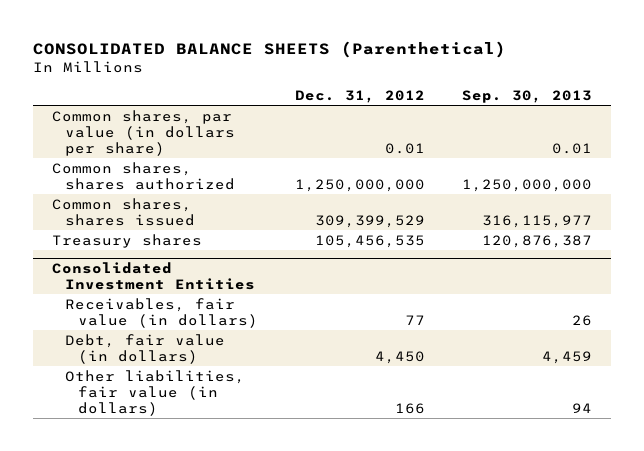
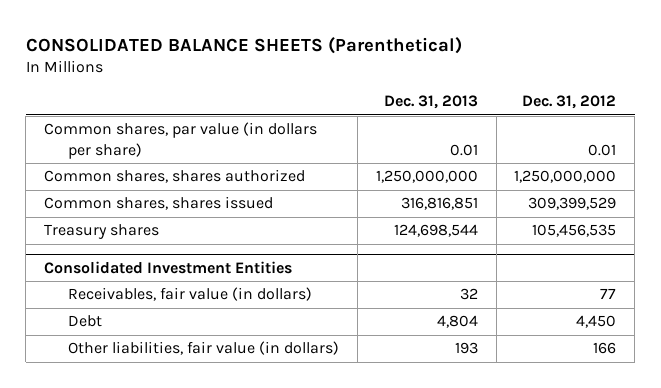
- | Dec. 31, 2012 | Sep. 30, 2013
+ | Dec. 31, 2013 | Dec. 31, 2012
@ Consolidated Investment Entities
- Debt, fair value (in dollars) | 4,450 | 4,459
+ Debt | 4,804 | 4,450

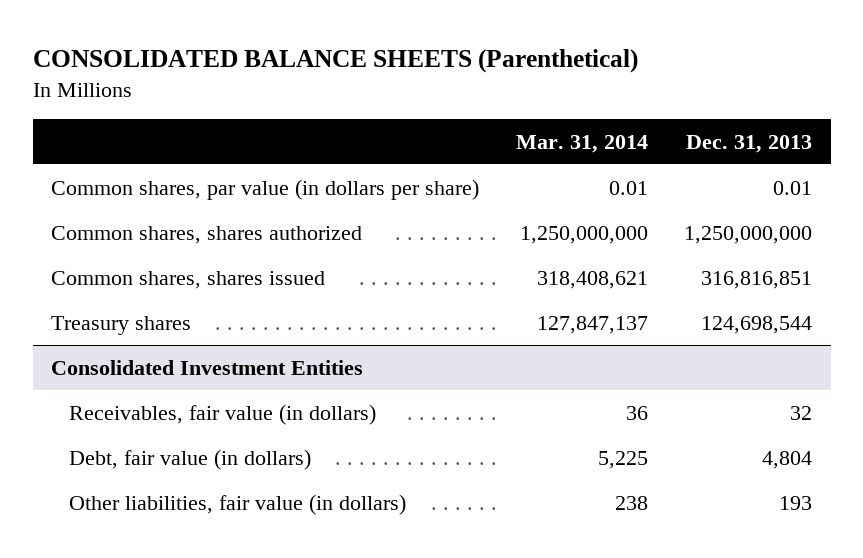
- | Dec. 31, 2013 | Dec. 31, 2012
+ | Mar. 31, 2014 | Dec. 31, 2013
@ Consolidated Investment Entities
- Debt | 4,804 | 4,450
+ Debt, fair value (in dollars) | 5,225 | 4,804

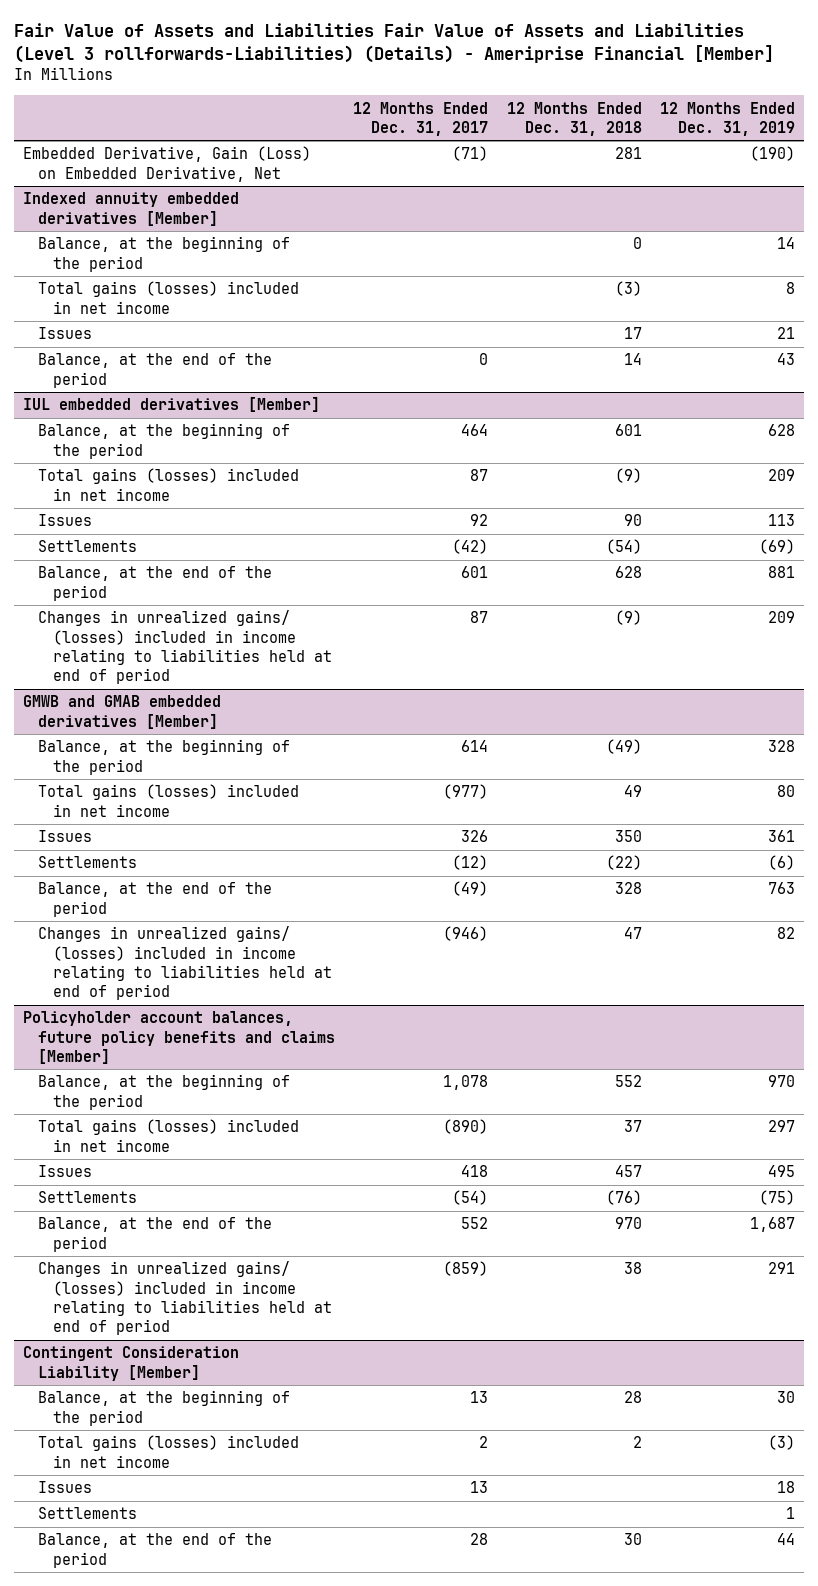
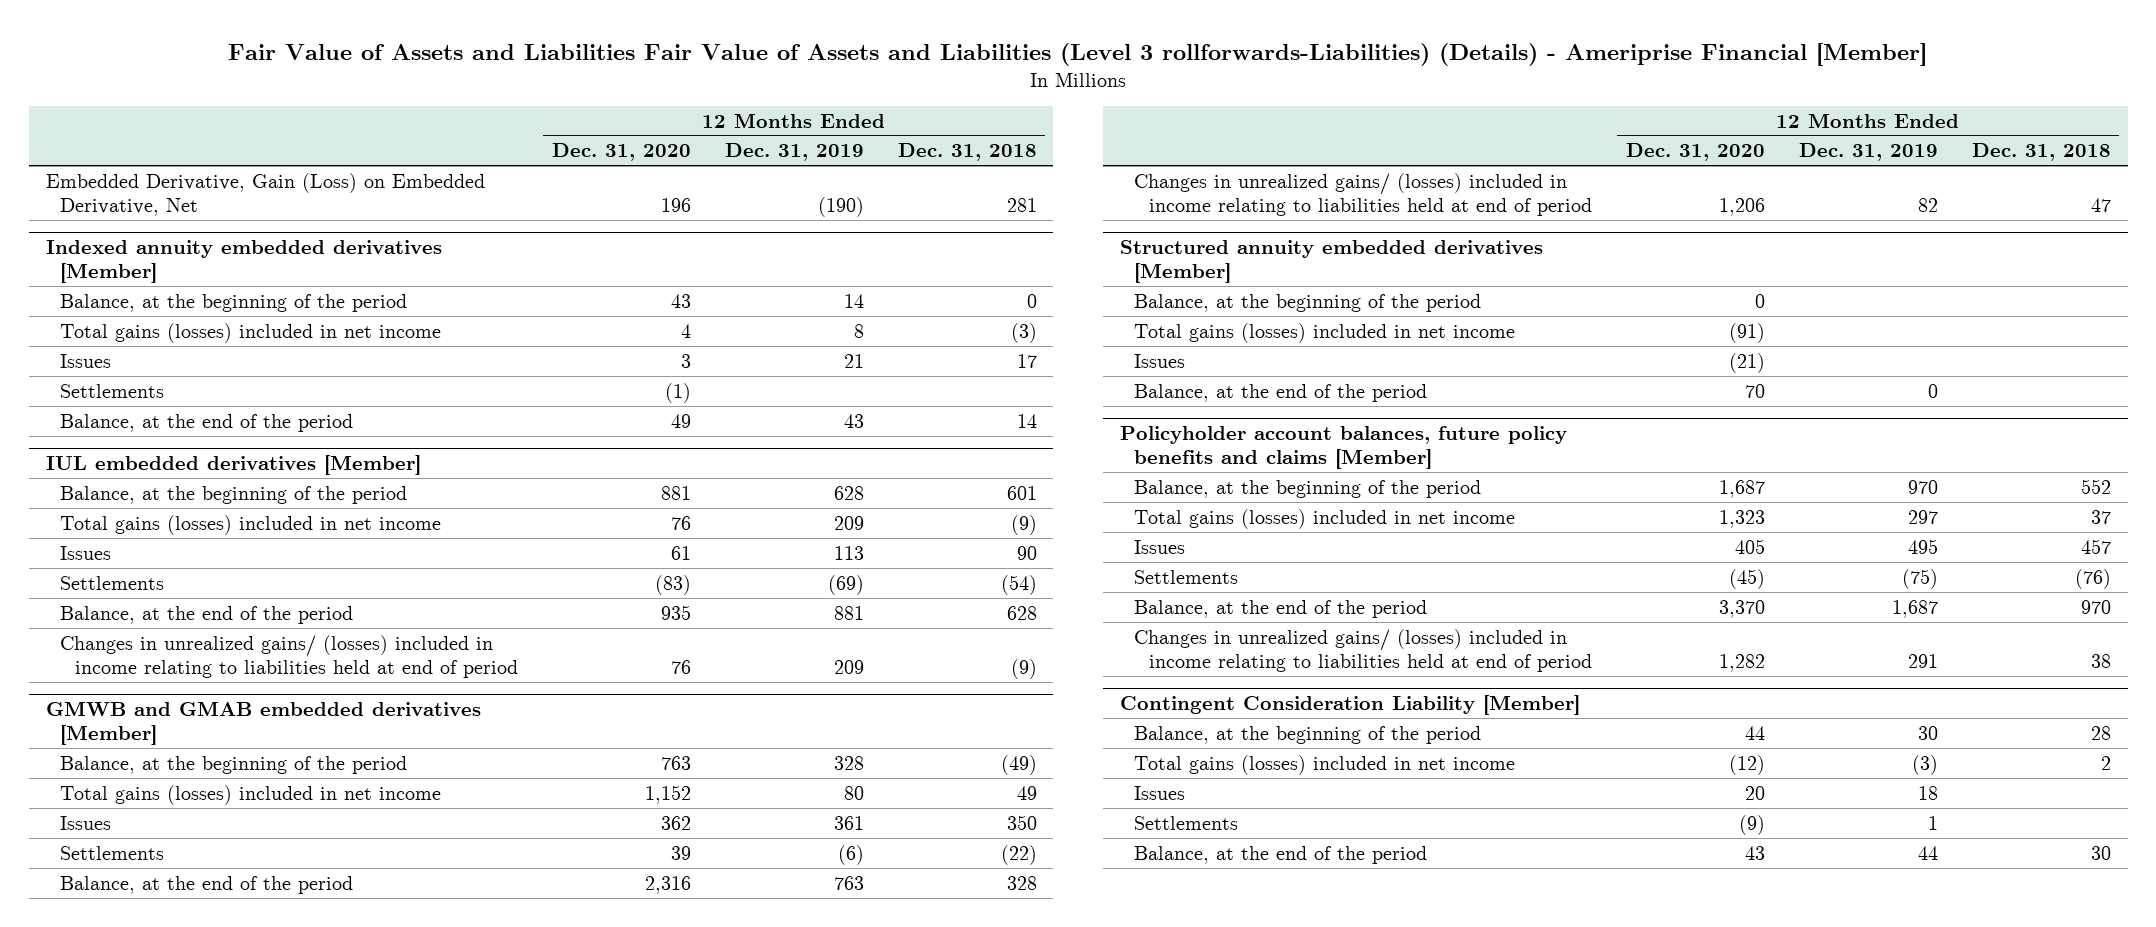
- | 12 Months Ended Dec. 31, 2017 | 12 Months Ended Dec. 31, 2018 | 12 Months Ended Dec. 31, 2019
+ | 12 Months Ended Dec. 31, 2020 | 12 Months Ended Dec. 31, 2019 | 12 Months Ended Dec. 31, 2018
@ Indexed annuity embedded derivatives [Member]
+ Settlements | (1) | |
+ Structured annuity embedded derivatives [Member]
+ Balance, at the beginning of the period | 0 | |
+ Total gains (losses) included in net income | (91) | |
+ Issues | (21) | |
+ Balance, at the end of the period | 70 | 0 |

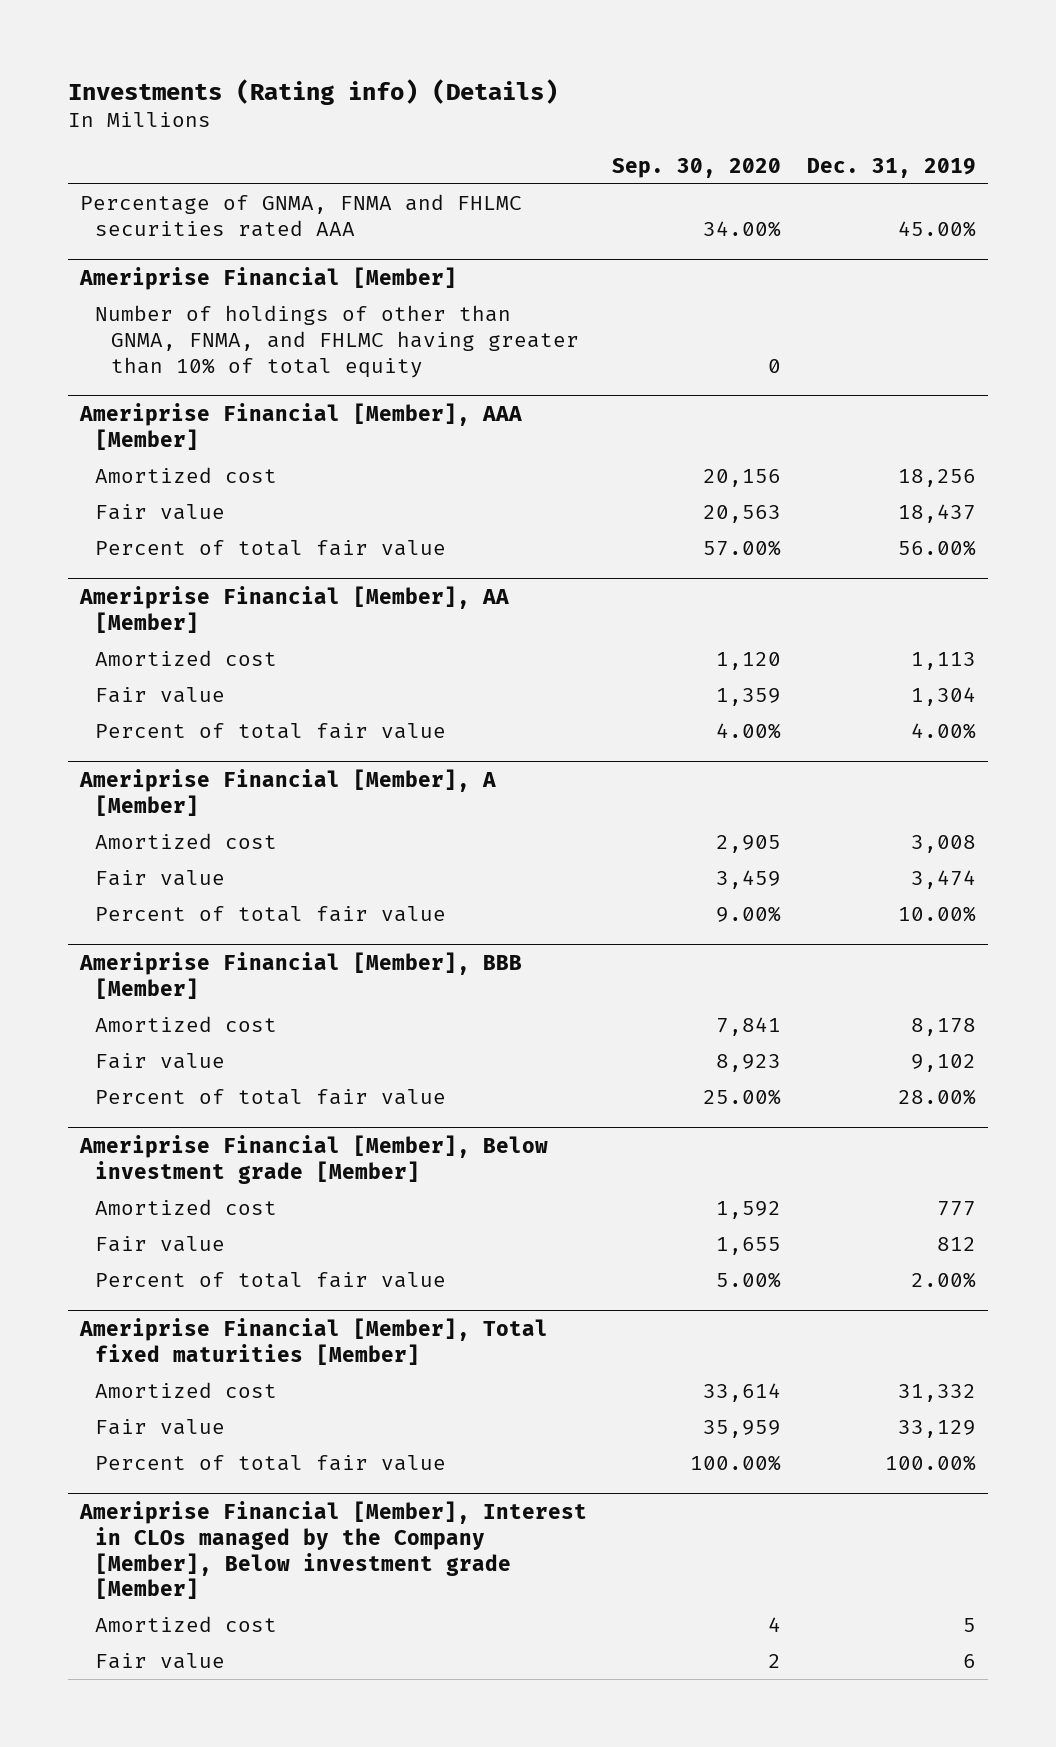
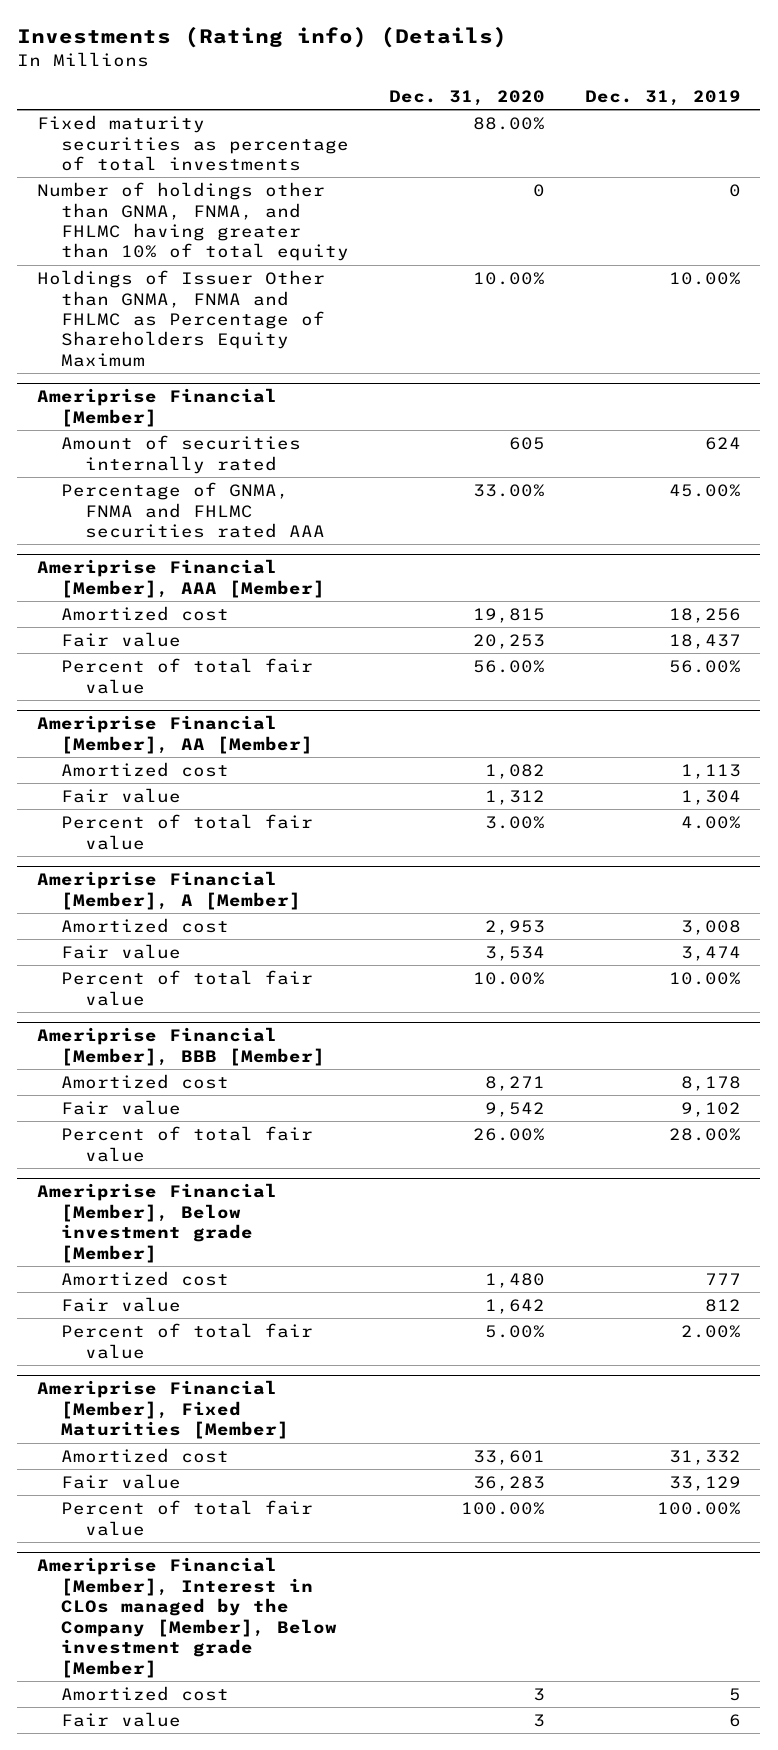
- | Sep. 30, 2020 | Dec. 31, 2019
+ | Dec. 31, 2020 | Dec. 31, 2019
- Percentage of GNMA, FNMA and FHLMC securities rated AAA | 34.00% | 45.00%
+ Fixed maturity securities as percentage of total investments | 88.00% |
+ Number of holdings other than GNMA, FNMA, and FHLMC having greater than 10% of total equity | 0 | 0
+ Holdings of Issuer Other than GNMA, FNMA and FHLMC as Percentage of Shareholders Equity Maximum | 10.00% | 10.00%
@ Ameriprise Financial [Member]
- Number of holdings of other than GNMA, FNMA, and FHLMC having greater than 10% of total equity | 0 |
+ Amount of securities internally rated | 605 | 624
+ Percentage of GNMA, FNMA and FHLMC securities rated AAA | 33.00% | 45.00%
- Ameriprise Financial [Member], Total fixed maturities [Member]
+ Ameriprise Financial [Member], Fixed Maturities [Member]

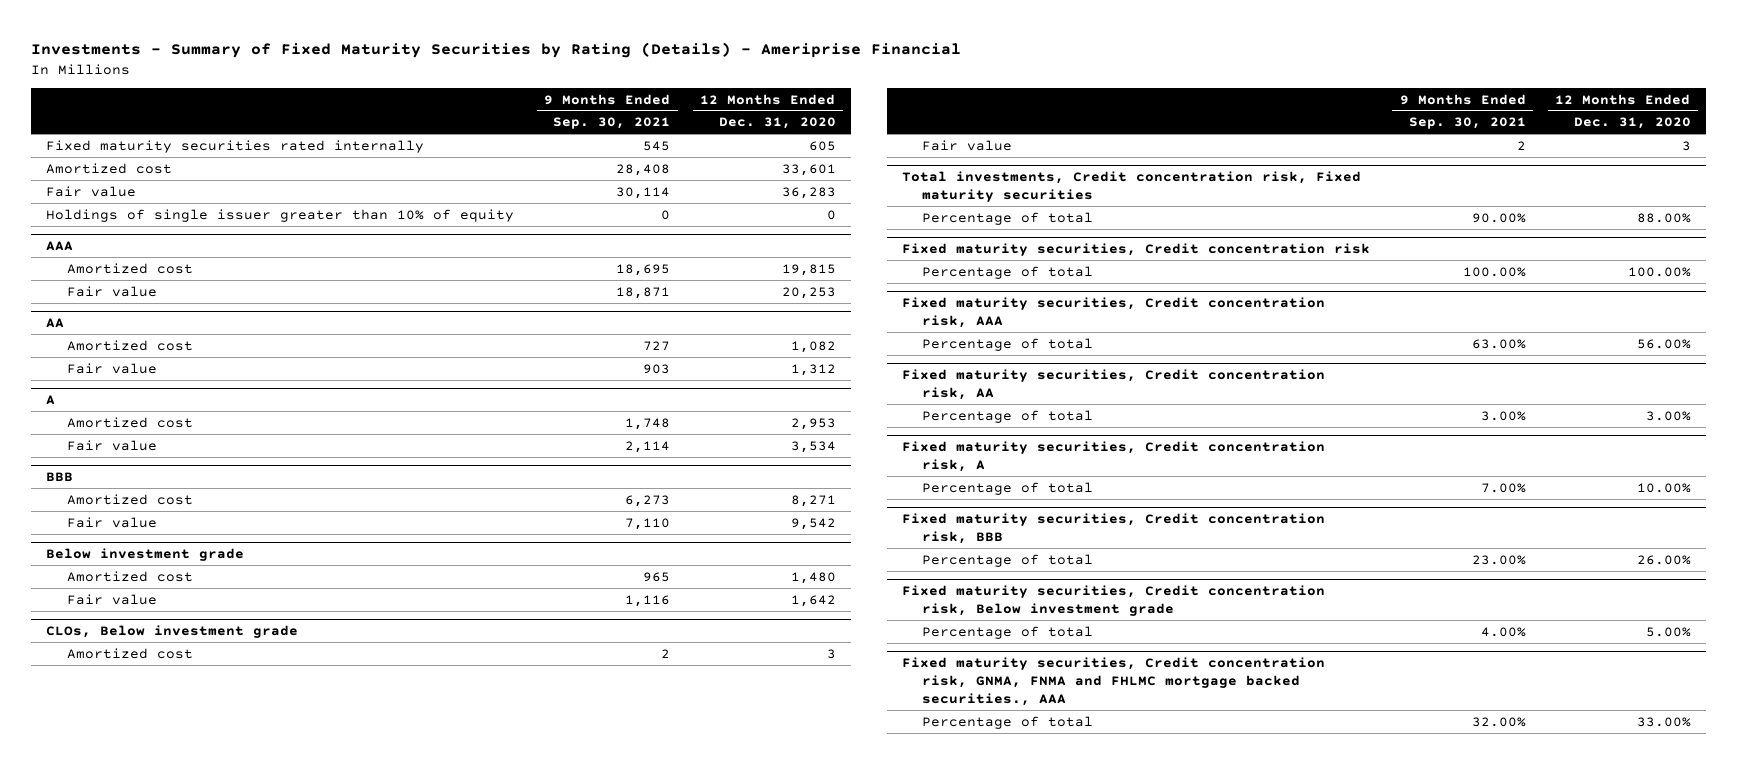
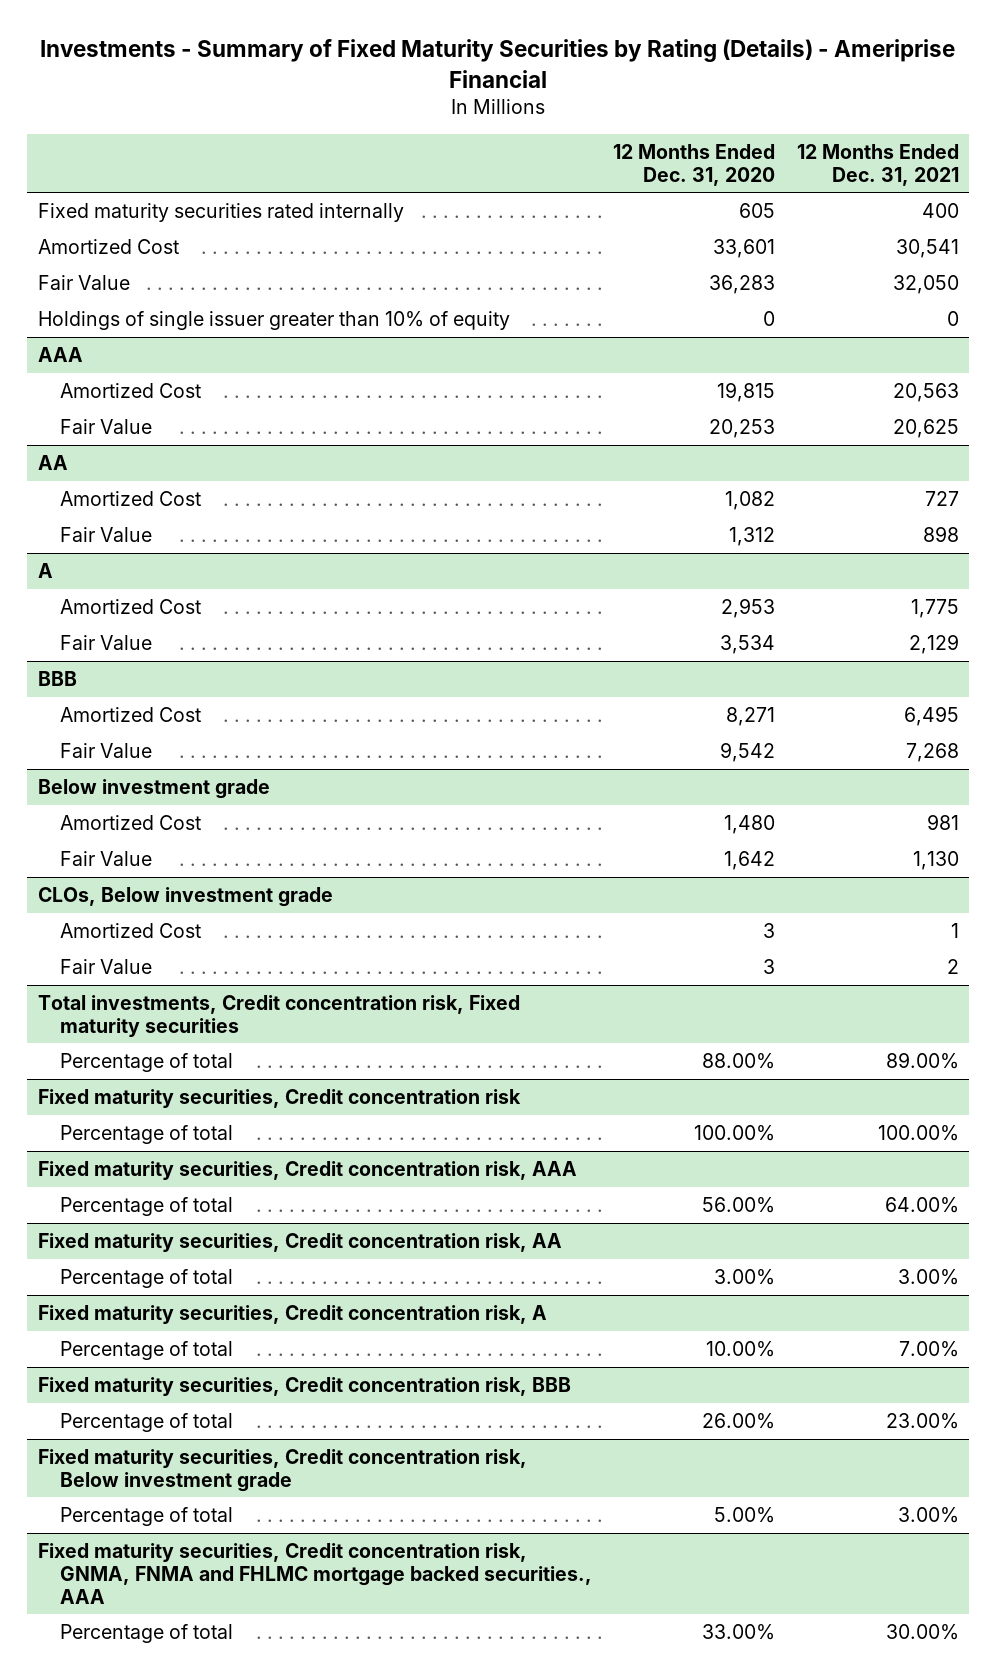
- | 9 Months Ended Sep. 30, 2021 | 12 Months Ended Dec. 31, 2020
+ | 12 Months Ended Dec. 31, 2020 | 12 Months Ended Dec. 31, 2021
- Amortized cost | 28,408 | 33,601
- Fair value | 30,114 | 36,283
+ Amortized Cost | 33,601 | 30,541
+ Fair Value | 36,283 | 32,050
@ AAA
- Amortized cost | 18,695 | 19,815
- Fair value | 18,871 | 20,253
+ Amortized Cost | 19,815 | 20,563
+ Fair Value | 20,253 | 20,625
@ AA
- Amortized cost | 727 | 1,082
- Fair value | 903 | 1,312
+ Amortized Cost | 1,082 | 727
+ Fair Value | 1,312 | 898
@ A
- Amortized cost | 1,748 | 2,953
- Fair value | 2,114 | 3,534
+ Amortized Cost | 2,953 | 1,775
+ Fair Value | 3,534 | 2,129
@ BBB
- Amortized cost | 6,273 | 8,271
- Fair value | 7,110 | 9,542
+ Amortized Cost | 8,271 | 6,495
+ Fair Value | 9,542 | 7,268
@ Below investment grade
- Amortized cost | 965 | 1,480
- Fair value | 1,116 | 1,642
+ Amortized Cost | 1,480 | 981
+ Fair Value | 1,642 | 1,130
@ CLOs, Below investment grade
- Amortized cost | 2 | 3
- Fair value | 2 | 3
+ Amortized Cost | 3 | 1
+ Fair Value | 3 | 2

